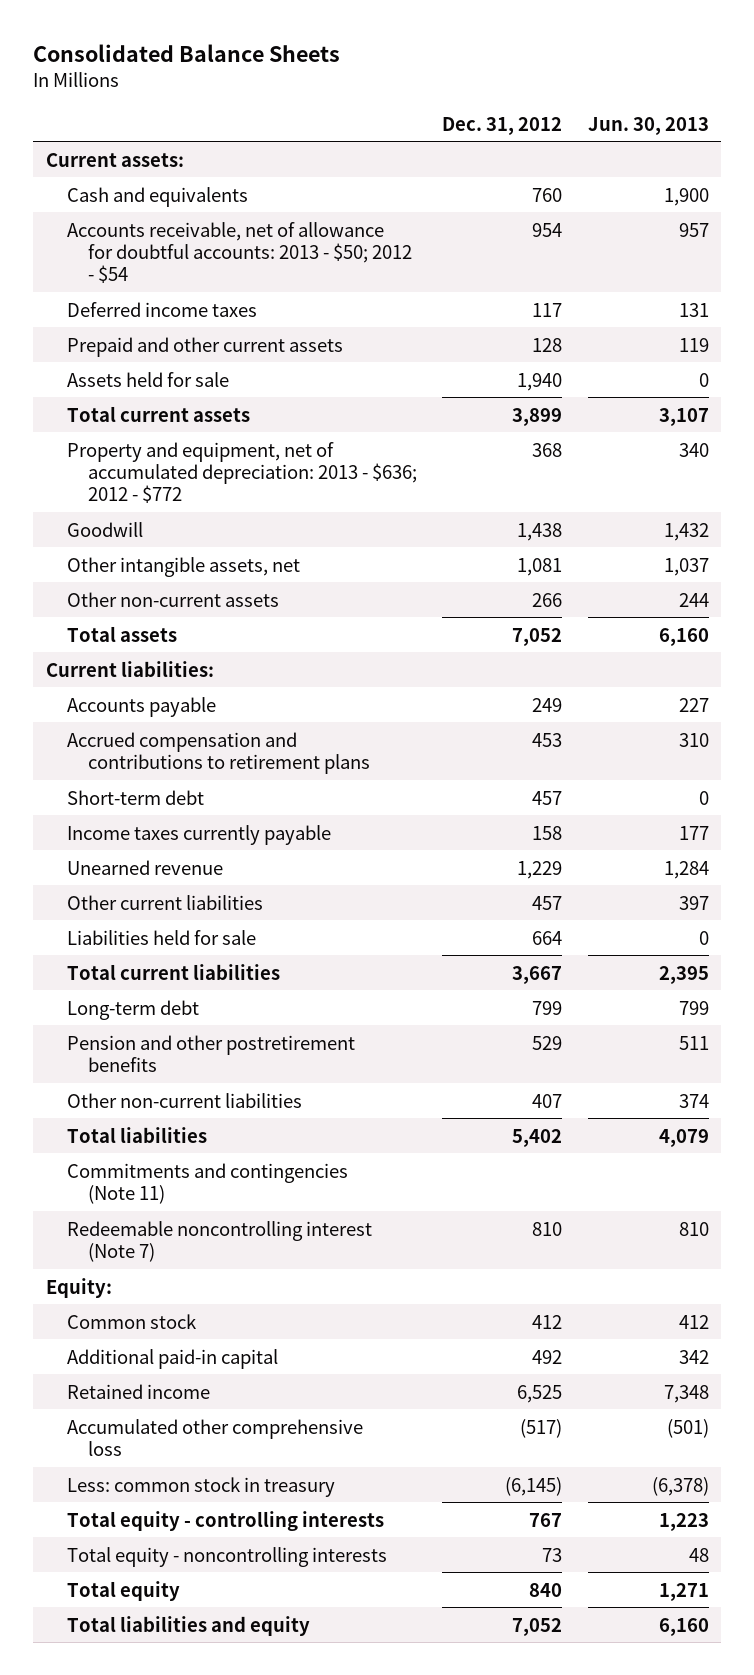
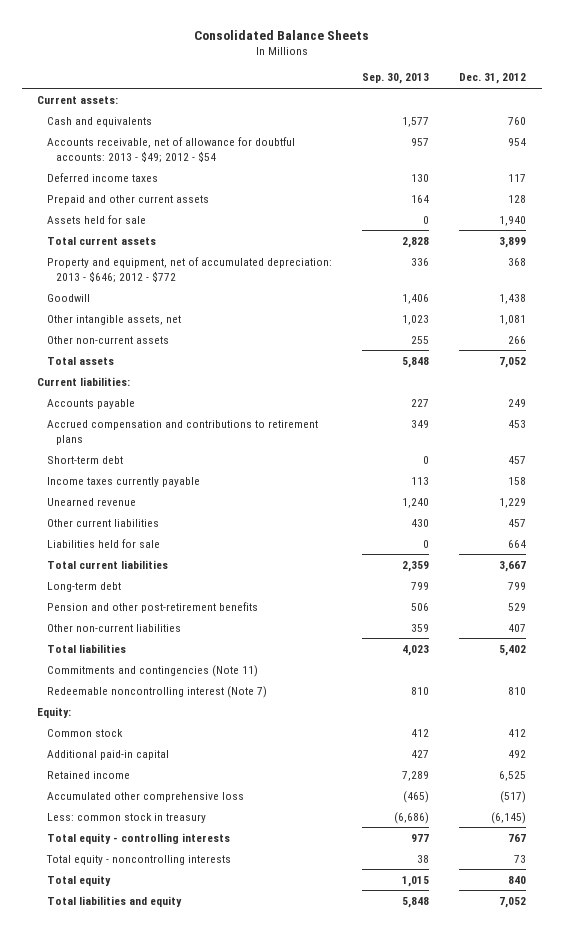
- | Dec. 31, 2012 | Jun. 30, 2013
+ | Sep. 30, 2013 | Dec. 31, 2012
- Accounts receivable, net of allowance for doubtful accounts: 2013 - $50; 2012 - $54 | 954 | 957
+ Accounts receivable, net of allowance for doubtful accounts: 2013 - $49; 2012 - $54 | 957 | 954
- Property and equipment, net of accumulated depreciation: 2013 - $636; 2012 - $772 | 368 | 340
+ Property and equipment, net of accumulated depreciation: 2013 - $646; 2012 - $772 | 336 | 368
- Pension and other postretirement benefits | 529 | 511
+ Pension and other post-retirement benefits | 506 | 529

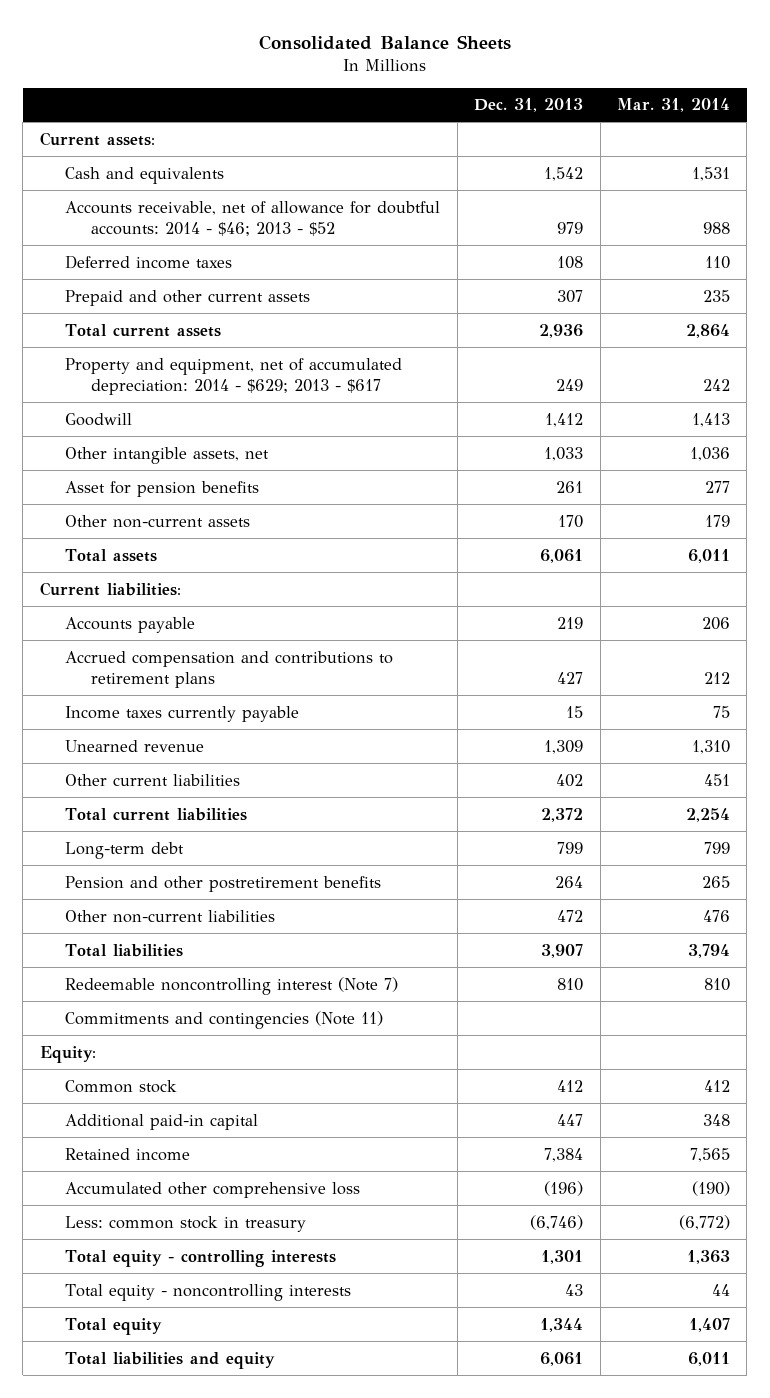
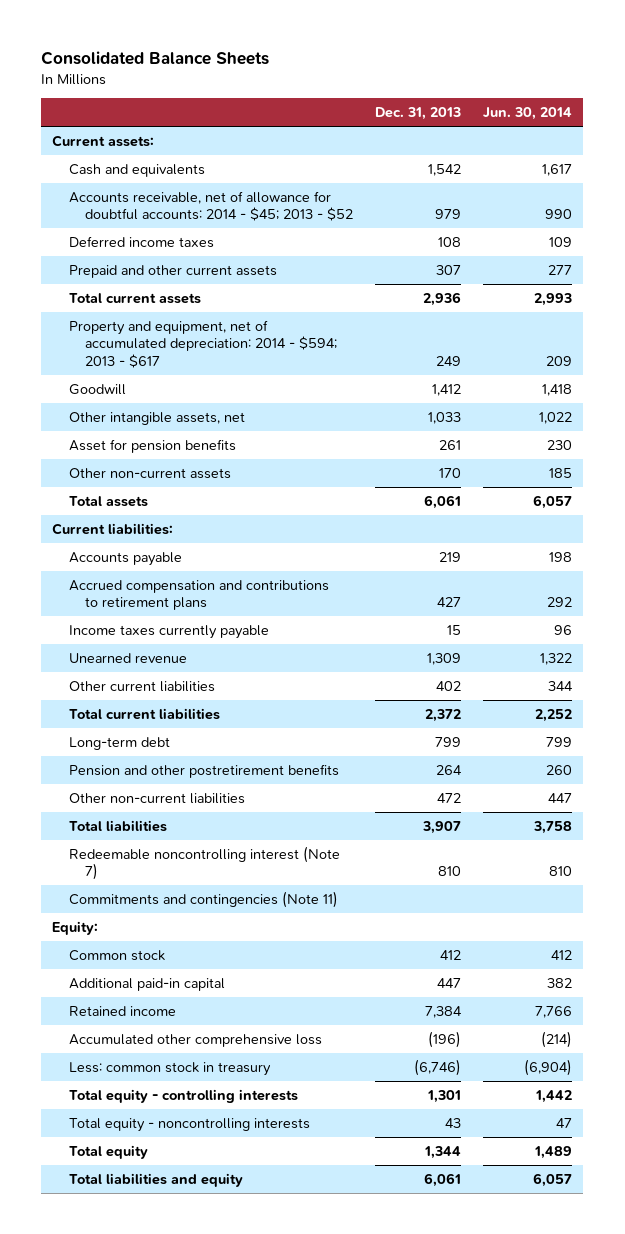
- | Dec. 31, 2013 | Mar. 31, 2014
+ | Dec. 31, 2013 | Jun. 30, 2014
- Accounts receivable, net of allowance for doubtful accounts: 2014 - $46; 2013 - $52 | 979 | 988
+ Accounts receivable, net of allowance for doubtful accounts: 2014 - $45; 2013 - $52 | 979 | 990
- Property and equipment, net of accumulated depreciation: 2014 - $629; 2013 - $617 | 249 | 242
+ Property and equipment, net of accumulated depreciation: 2014 - $594; 2013 - $617 | 249 | 209

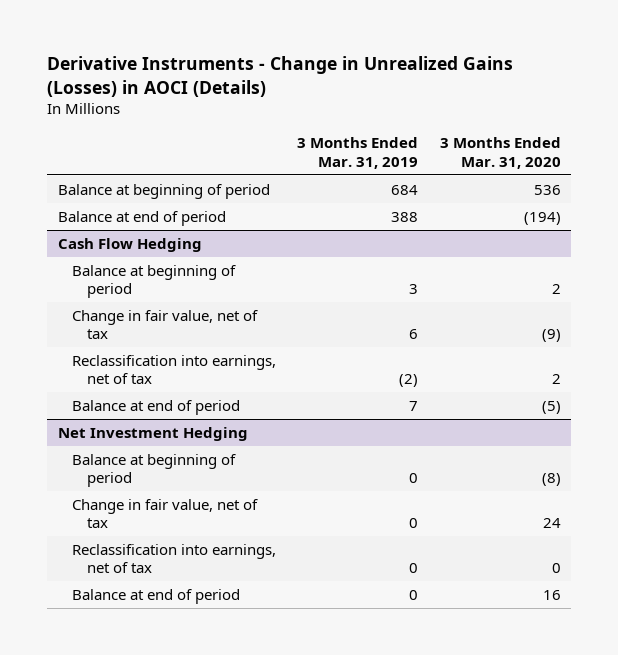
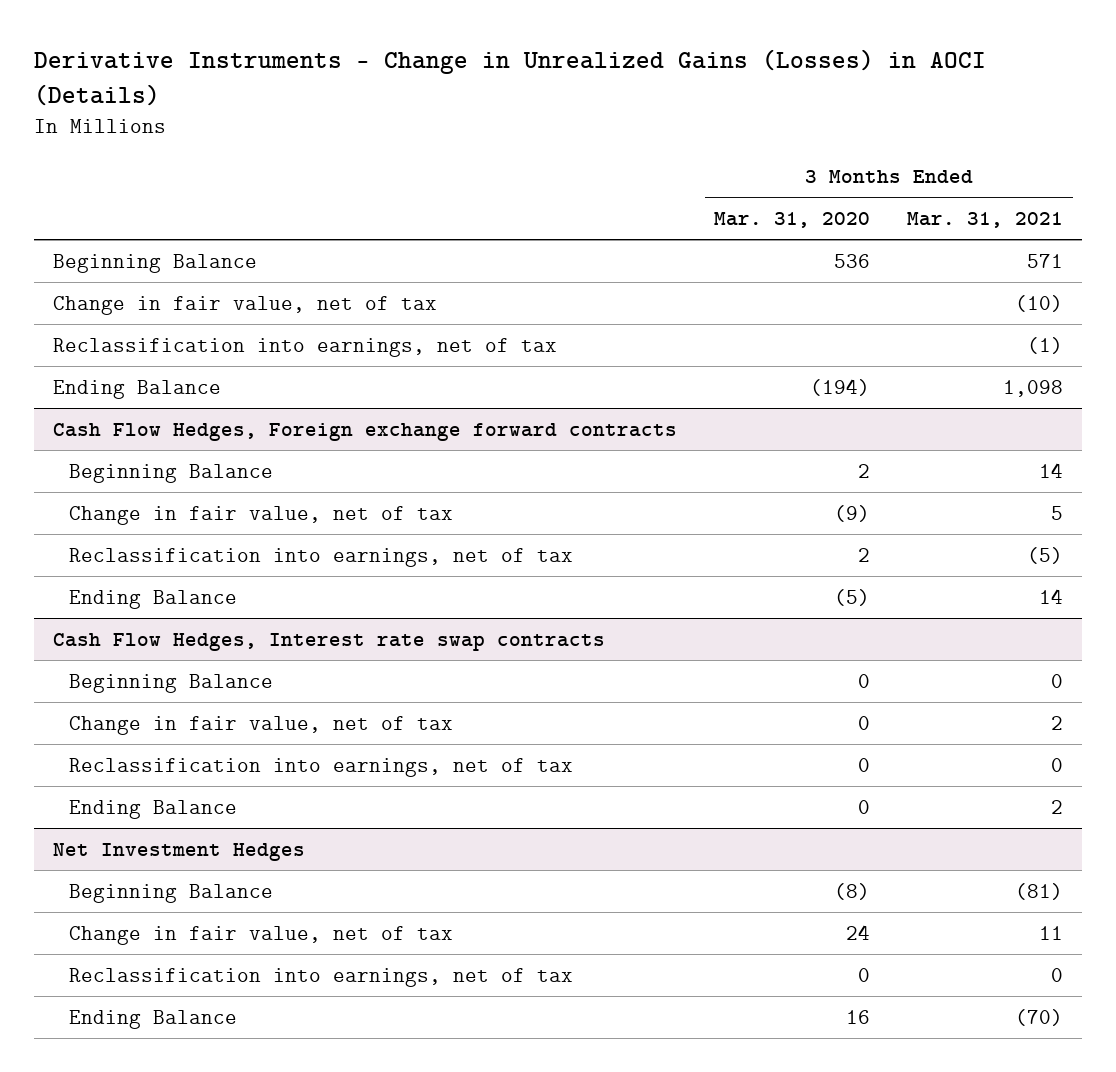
- | 3 Months Ended Mar. 31, 2019 | 3 Months Ended Mar. 31, 2020
+ | 3 Months Ended Mar. 31, 2020 | 3 Months Ended Mar. 31, 2021
- Balance at beginning of period | 684 | 536
- Balance at end of period | 388 | (194)
- Cash Flow Hedging
- Balance at beginning of period | 3 | 2
+ Beginning Balance | 536 | 571
+ Change in fair value, net of tax | | (10)
+ Reclassification into earnings, net of tax | | (1)
+ Ending Balance | (194) | 1,098
+ Cash Flow Hedges, Foreign exchange forward contracts
+ Beginning Balance | 2 | 14
- Balance at end of period | 7 | (5)
- Net Investment Hedging
- Balance at beginning of period | 0 | (8)
+ Ending Balance | (5) | 14
+ Cash Flow Hedges, Interest rate swap contracts
+ Beginning Balance | 0 | 0
+ Change in fair value, net of tax | 0 | 2
+ Reclassification into earnings, net of tax | 0 | 0
+ Ending Balance | 0 | 2
+ Net Investment Hedges
+ Beginning Balance | (8) | (81)
- Balance at end of period | 0 | 16
+ Ending Balance | 16 | (70)

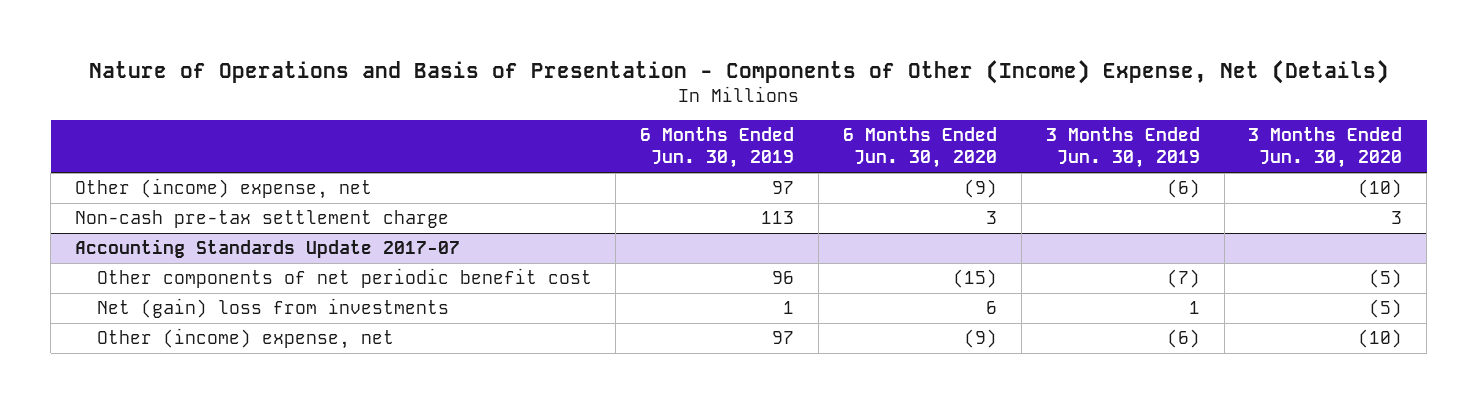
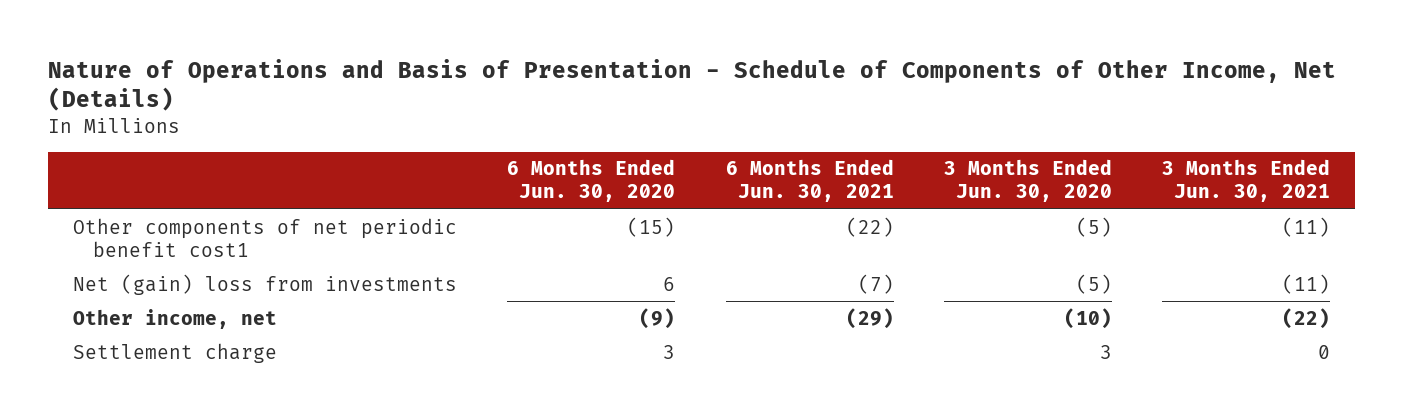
- Nature of Operations and Basis of Presentation - Components of Other (Income) Expense, Net (Details)
+ Nature of Operations and Basis of Presentation - Schedule of Components of Other Income, Net (Details)
- | 6 Months Ended Jun. 30, 2019 | 6 Months Ended Jun. 30, 2020 | 3 Months Ended Jun. 30, 2019 | 3 Months Ended Jun. 30, 2020
+ | 6 Months Ended Jun. 30, 2020 | 6 Months Ended Jun. 30, 2021 | 3 Months Ended Jun. 30, 2020 | 3 Months Ended Jun. 30, 2021
- Other (income) expense, net | 97 | (9) | (6) | (10)
- Non-cash pre-tax settlement charge | 113 | 3 | | 3
- Accounting Standards Update 2017-07
- Other components of net periodic benefit cost | 96 | (15) | (7) | (5)
+ Other components of net periodic benefit cost1 | (15) | (22) | (5) | (11)
- Other (income) expense, net | 97 | (9) | (6) | (10)
+ Other income, net | (9) | (29) | (10) | (22)
+ Settlement charge | 3 | | 3 | 0

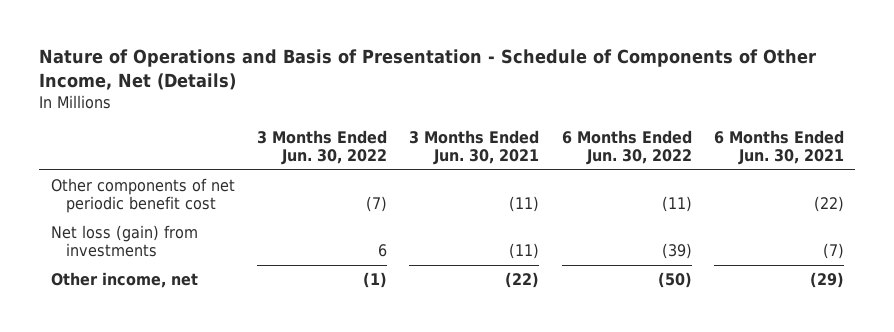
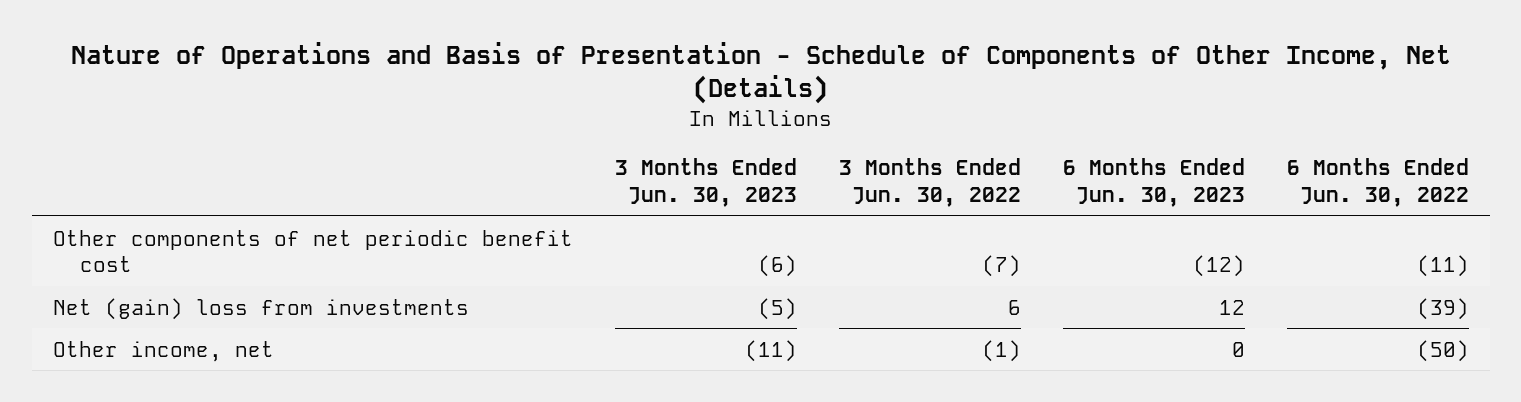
- | 3 Months Ended Jun. 30, 2022 | 3 Months Ended Jun. 30, 2021 | 6 Months Ended Jun. 30, 2022 | 6 Months Ended Jun. 30, 2021
+ | 3 Months Ended Jun. 30, 2023 | 3 Months Ended Jun. 30, 2022 | 6 Months Ended Jun. 30, 2023 | 6 Months Ended Jun. 30, 2022
- Net loss (gain) from investments | 6 | (11) | (39) | (7)
+ Net (gain) loss from investments | (5) | 6 | 12 | (39)

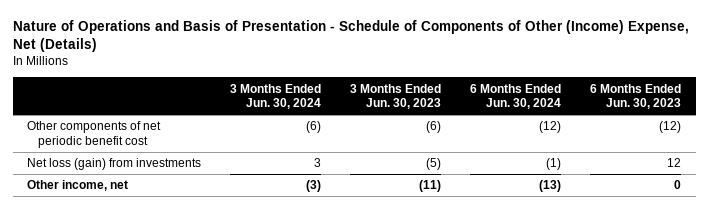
- Nature of Operations and Basis of Presentation - Schedule of Components of Other Income, Net (Details)
+ Nature of Operations and Basis of Presentation - Schedule of Components of Other (Income) Expense, Net (Details)
- | 3 Months Ended Jun. 30, 2023 | 3 Months Ended Jun. 30, 2022 | 6 Months Ended Jun. 30, 2023 | 6 Months Ended Jun. 30, 2022
+ | 3 Months Ended Jun. 30, 2024 | 3 Months Ended Jun. 30, 2023 | 6 Months Ended Jun. 30, 2024 | 6 Months Ended Jun. 30, 2023
- Net (gain) loss from investments | (5) | 6 | 12 | (39)
+ Net loss (gain) from investments | 3 | (5) | (1) | 12

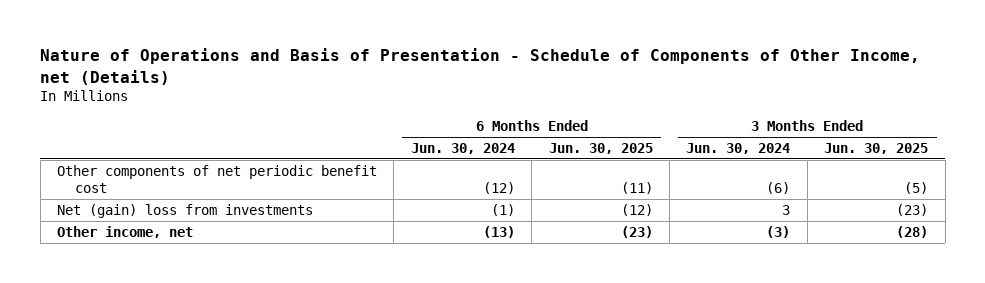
- Nature of Operations and Basis of Presentation - Schedule of Components of Other (Income) Expense, Net (Details)
+ Nature of Operations and Basis of Presentation - Schedule of Components of Other Income, net (Details)
- | 3 Months Ended Jun. 30, 2024 | 3 Months Ended Jun. 30, 2023 | 6 Months Ended Jun. 30, 2024 | 6 Months Ended Jun. 30, 2023
+ | 6 Months Ended Jun. 30, 2024 | 6 Months Ended Jun. 30, 2025 | 3 Months Ended Jun. 30, 2024 | 3 Months Ended Jun. 30, 2025
- Net loss (gain) from investments | 3 | (5) | (1) | 12
+ Net (gain) loss from investments | (1) | (12) | 3 | (23)

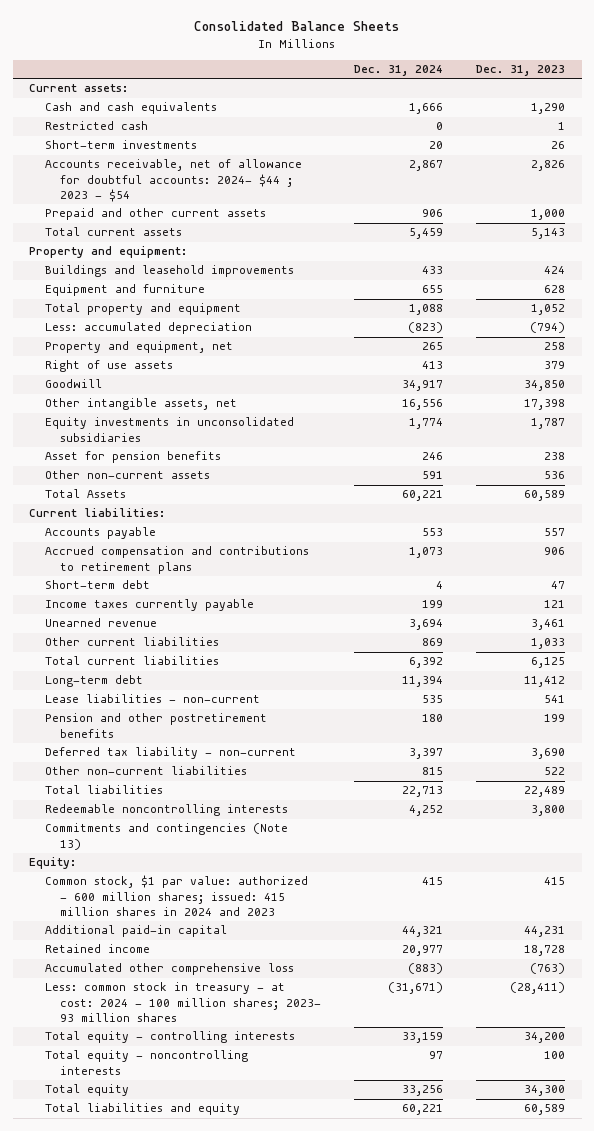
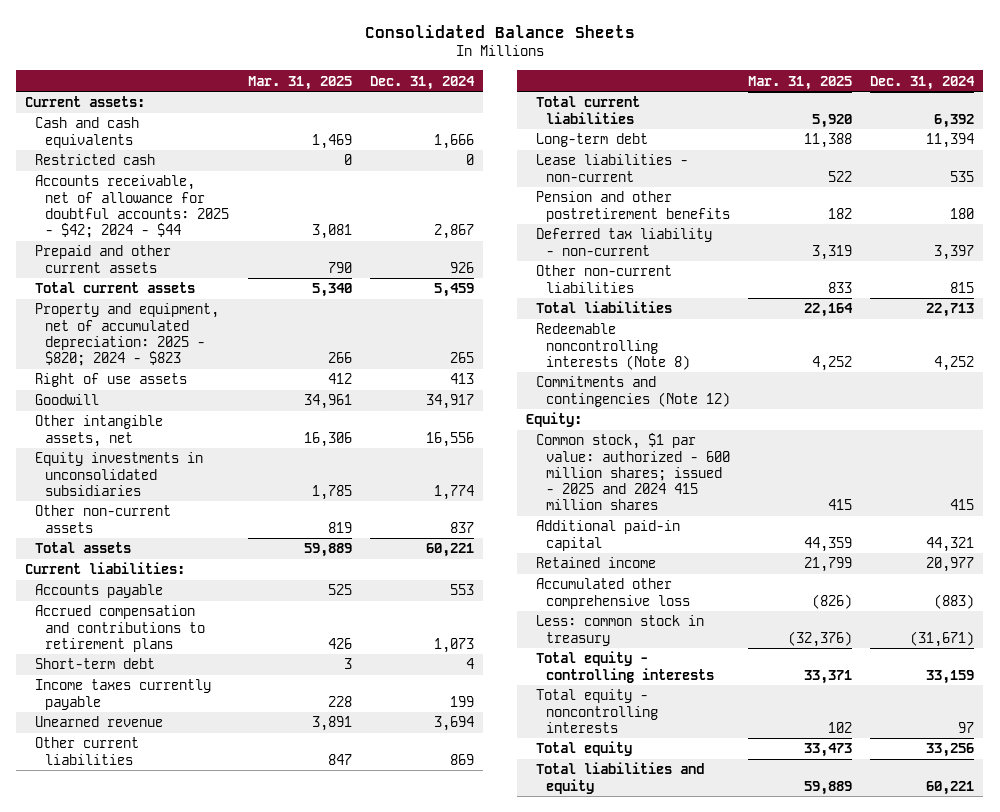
- | Dec. 31, 2024 | Dec. 31, 2023
+ | Mar. 31, 2025 | Dec. 31, 2024
- Short-term investments | 20 | 26
- Accounts receivable, net of allowance for doubtful accounts: 2024- $44 ; 2023 - $54 | 2,867 | 2,826
- Prepaid and other current assets | 906 | 1,000
+ Accounts receivable, net of allowance for doubtful accounts: 2025 - $42; 2024 - $44 | 3,081 | 2,867
+ Prepaid and other current assets | 790 | 926
- Property and equipment:
- Buildings and leasehold improvements | 433 | 424
- Equipment and furniture | 655 | 628
- Total property and equipment | 1,088 | 1,052
- Less: accumulated depreciation | (823) | (794)
- Property and equipment, net | 265 | 258
+ Property and equipment, net of accumulated depreciation: 2025 - $820; 2024 - $823 | 266 | 265
- Asset for pension benefits | 246 | 238
- Other non-current assets | 591 | 536
- Total Assets | 60,221 | 60,589
+ Other non-current assets | 819 | 837
+ Total assets | 59,889 | 60,221
- Redeemable noncontrolling interests | 4,252 | 3,800
- Commitments and contingencies (Note 13)
+ Redeemable noncontrolling interests (Note 8) | 4,252 | 4,252
+ Commitments and contingencies (Note 12)
- Common stock, $1 par value: authorized - 600 million shares; issued: 415 million shares in 2024 and 2023 | 415 | 415
+ Common stock, $1 par value: authorized - 600 million shares; issued - 2025 and 2024 415 million shares | 415 | 415
- Less: common stock in treasury - at cost: 2024 - 100 million shares; 2023- 93 million shares | (31,671) | (28,411)
+ Less: common stock in treasury | (32,376) | (31,671)

